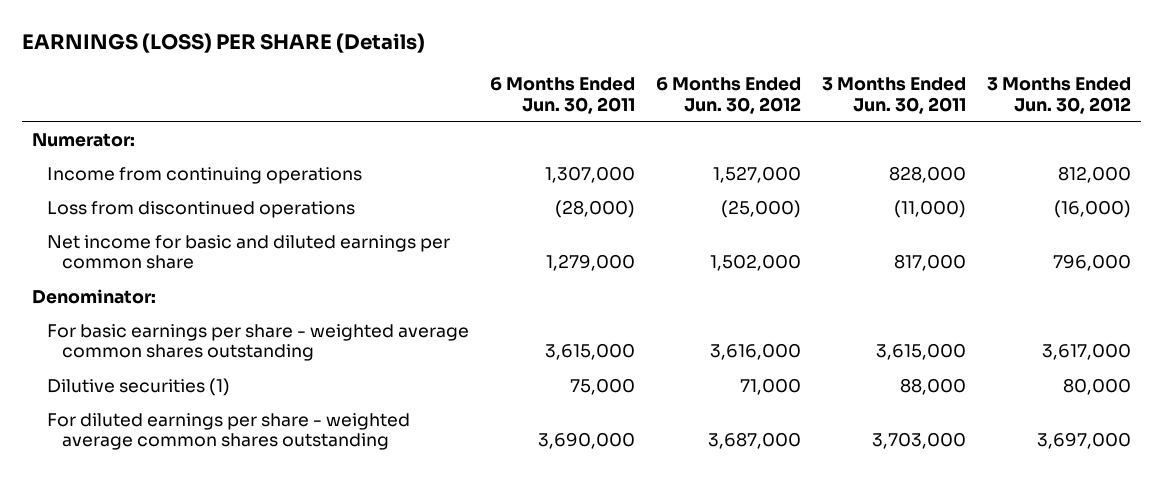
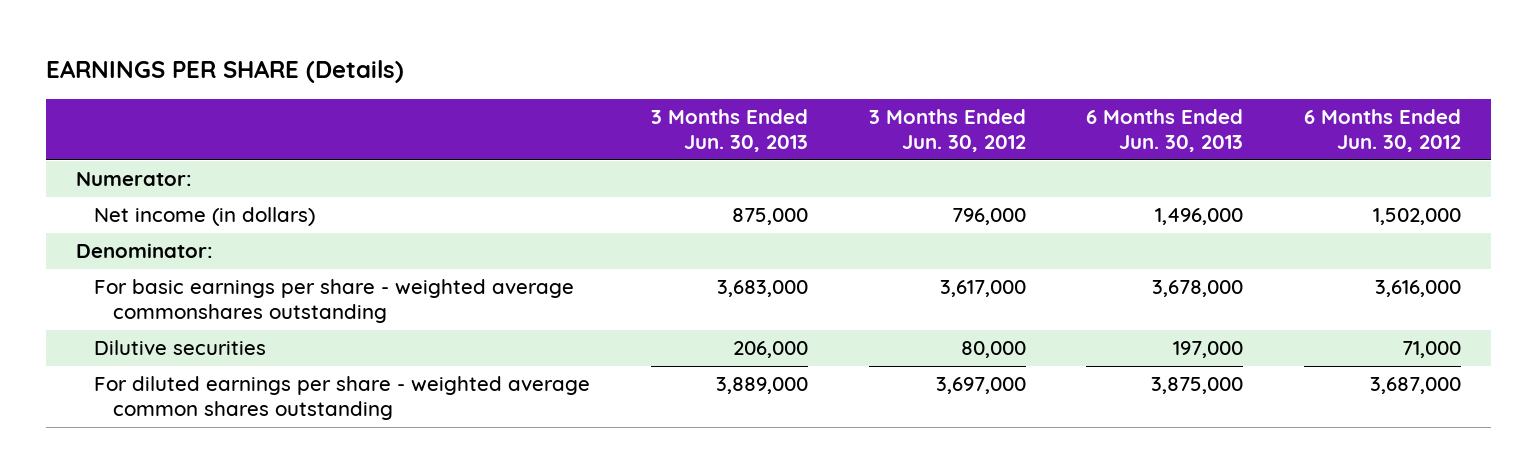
- EARNINGS (LOSS) PER SHARE (Details)
+ EARNINGS PER SHARE (Details)
- | 6 Months Ended Jun. 30, 2011 | 6 Months Ended Jun. 30, 2012 | 3 Months Ended Jun. 30, 2011 | 3 Months Ended Jun. 30, 2012
+ | 3 Months Ended Jun. 30, 2013 | 3 Months Ended Jun. 30, 2012 | 6 Months Ended Jun. 30, 2013 | 6 Months Ended Jun. 30, 2012
- Income from continuing operations | 1,307,000 | 1,527,000 | 828,000 | 812,000
- Loss from discontinued operations | (28,000) | (25,000) | (11,000) | (16,000)
- Net income for basic and diluted earnings per common share | 1,279,000 | 1,502,000 | 817,000 | 796,000
+ Net income (in dollars) | 875,000 | 796,000 | 1,496,000 | 1,502,000
- For basic earnings per share - weighted average common shares outstanding | 3,615,000 | 3,616,000 | 3,615,000 | 3,617,000
- Dilutive securities (1) | 75,000 | 71,000 | 88,000 | 80,000
+ For basic earnings per share - weighted average commonshares outstanding | 3,683,000 | 3,617,000 | 3,678,000 | 3,616,000
+ Dilutive securities | 206,000 | 80,000 | 197,000 | 71,000

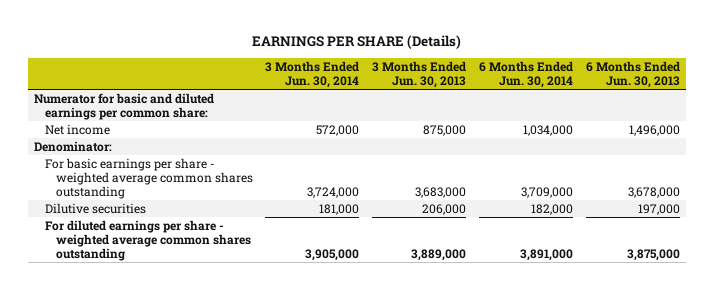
- | 3 Months Ended Jun. 30, 2013 | 3 Months Ended Jun. 30, 2012 | 6 Months Ended Jun. 30, 2013 | 6 Months Ended Jun. 30, 2012
+ | 3 Months Ended Jun. 30, 2014 | 3 Months Ended Jun. 30, 2013 | 6 Months Ended Jun. 30, 2014 | 6 Months Ended Jun. 30, 2013
- Numerator:
- Net income (in dollars) | 875,000 | 796,000 | 1,496,000 | 1,502,000
+ Numerator for basic and diluted earnings per common share:
+ Net income | 572,000 | 875,000 | 1,034,000 | 1,496,000
- For basic earnings per share - weighted average commonshares outstanding | 3,683,000 | 3,617,000 | 3,678,000 | 3,616,000
+ For basic earnings per share - weighted average common shares outstanding | 3,724,000 | 3,683,000 | 3,709,000 | 3,678,000

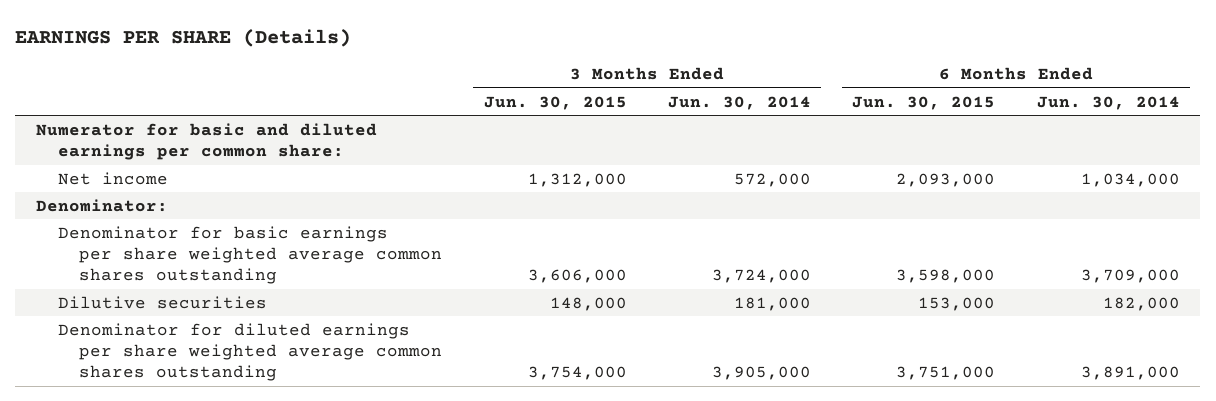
- | 3 Months Ended Jun. 30, 2014 | 3 Months Ended Jun. 30, 2013 | 6 Months Ended Jun. 30, 2014 | 6 Months Ended Jun. 30, 2013
+ | 3 Months Ended Jun. 30, 2015 | 3 Months Ended Jun. 30, 2014 | 6 Months Ended Jun. 30, 2015 | 6 Months Ended Jun. 30, 2014
- For basic earnings per share - weighted average common shares outstanding | 3,724,000 | 3,683,000 | 3,709,000 | 3,678,000
+ Denominator for basic earnings per share weighted average common shares outstanding | 3,606,000 | 3,724,000 | 3,598,000 | 3,709,000
- For diluted earnings per share - weighted average common shares outstanding | 3,905,000 | 3,889,000 | 3,891,000 | 3,875,000
+ Denominator for diluted earnings per share weighted average common shares outstanding | 3,754,000 | 3,905,000 | 3,751,000 | 3,891,000

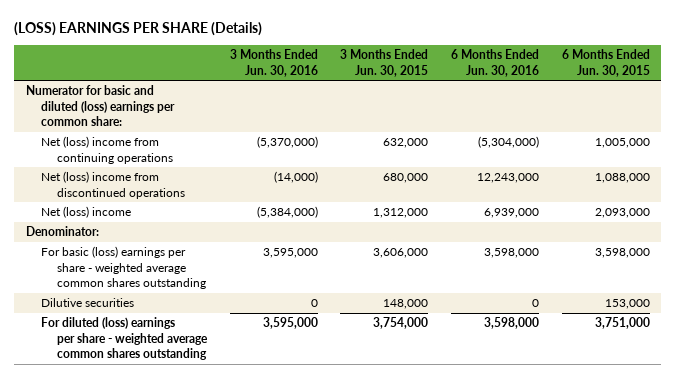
- EARNINGS PER SHARE (Details)
+ (LOSS) EARNINGS PER SHARE (Details)
- | 3 Months Ended Jun. 30, 2015 | 3 Months Ended Jun. 30, 2014 | 6 Months Ended Jun. 30, 2015 | 6 Months Ended Jun. 30, 2014
+ | 3 Months Ended Jun. 30, 2016 | 3 Months Ended Jun. 30, 2015 | 6 Months Ended Jun. 30, 2016 | 6 Months Ended Jun. 30, 2015
- Numerator for basic and diluted earnings per common share:
- Net income | 1,312,000 | 572,000 | 2,093,000 | 1,034,000
+ Numerator for basic and diluted (loss) earnings per common share:
+ Net (loss) income from continuing operations | (5,370,000) | 632,000 | (5,304,000) | 1,005,000
+ Net (loss) income from discontinued operations | (14,000) | 680,000 | 12,243,000 | 1,088,000
+ Net (loss) income | (5,384,000) | 1,312,000 | 6,939,000 | 2,093,000
- Denominator for basic earnings per share weighted average common shares outstanding | 3,606,000 | 3,724,000 | 3,598,000 | 3,709,000
+ For basic (loss) earnings per share - weighted average common shares outstanding | 3,595,000 | 3,606,000 | 3,598,000 | 3,598,000
- Denominator for diluted earnings per share weighted average common shares outstanding | 3,754,000 | 3,905,000 | 3,751,000 | 3,891,000
+ For diluted (loss) earnings per share - weighted average common shares outstanding | 3,595,000 | 3,754,000 | 3,598,000 | 3,751,000

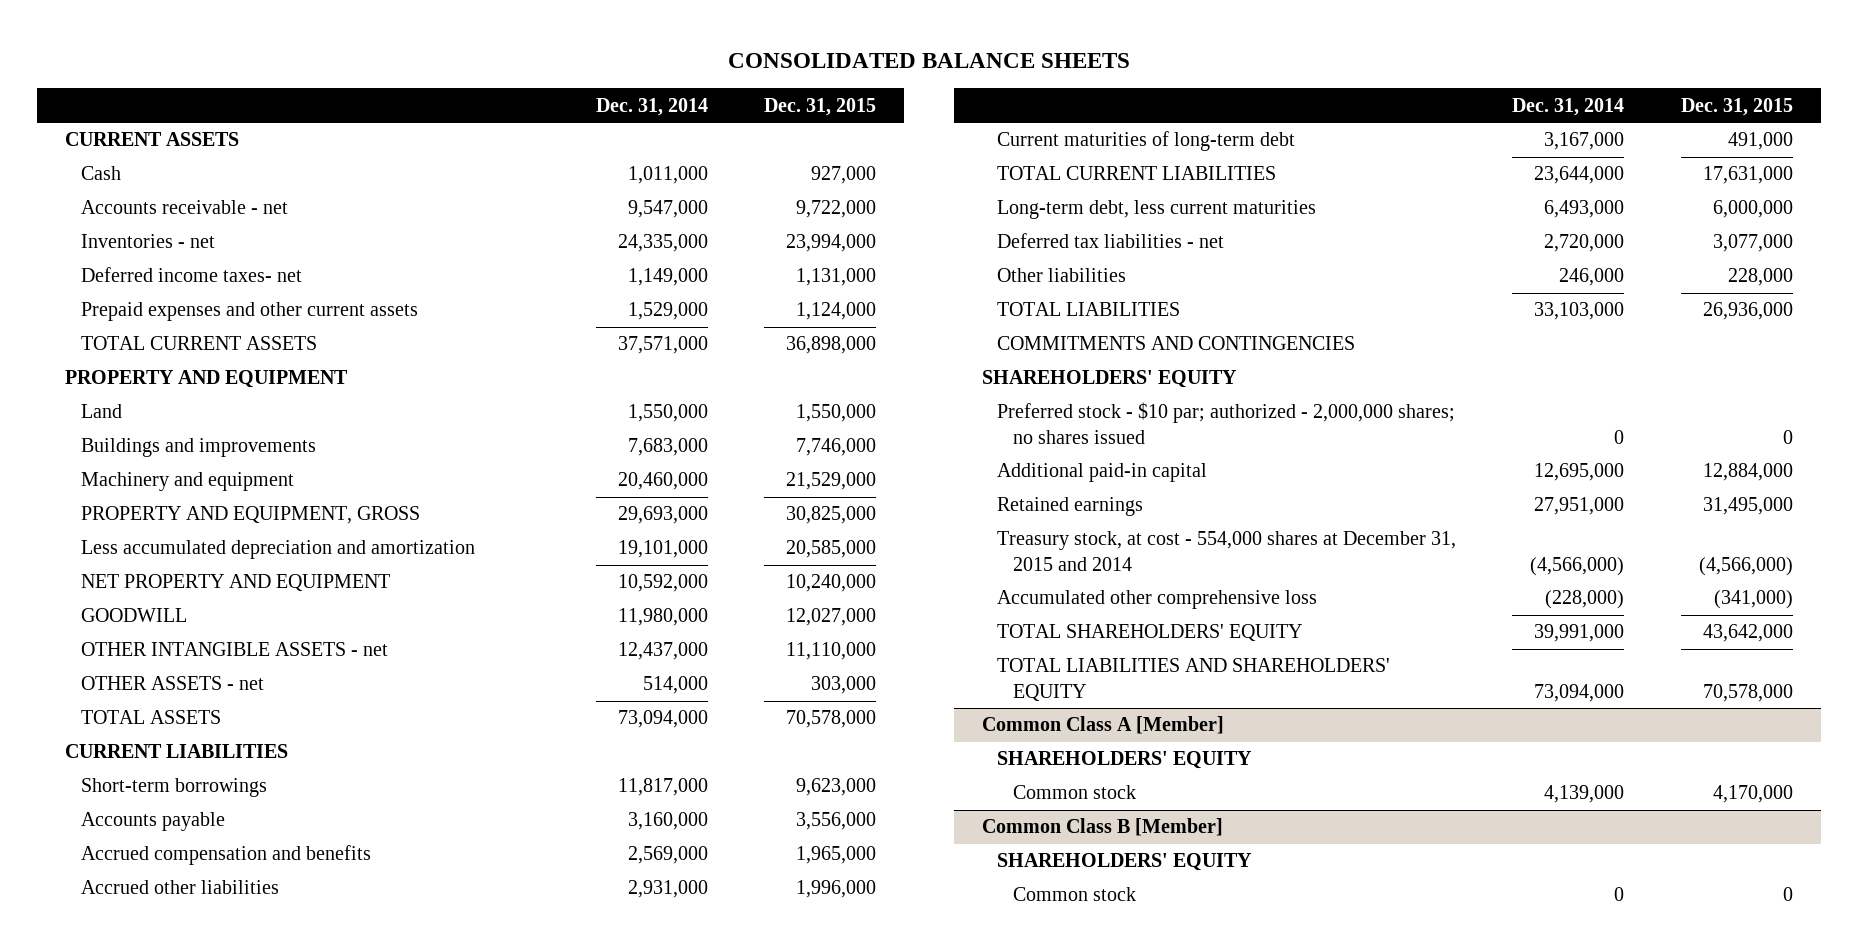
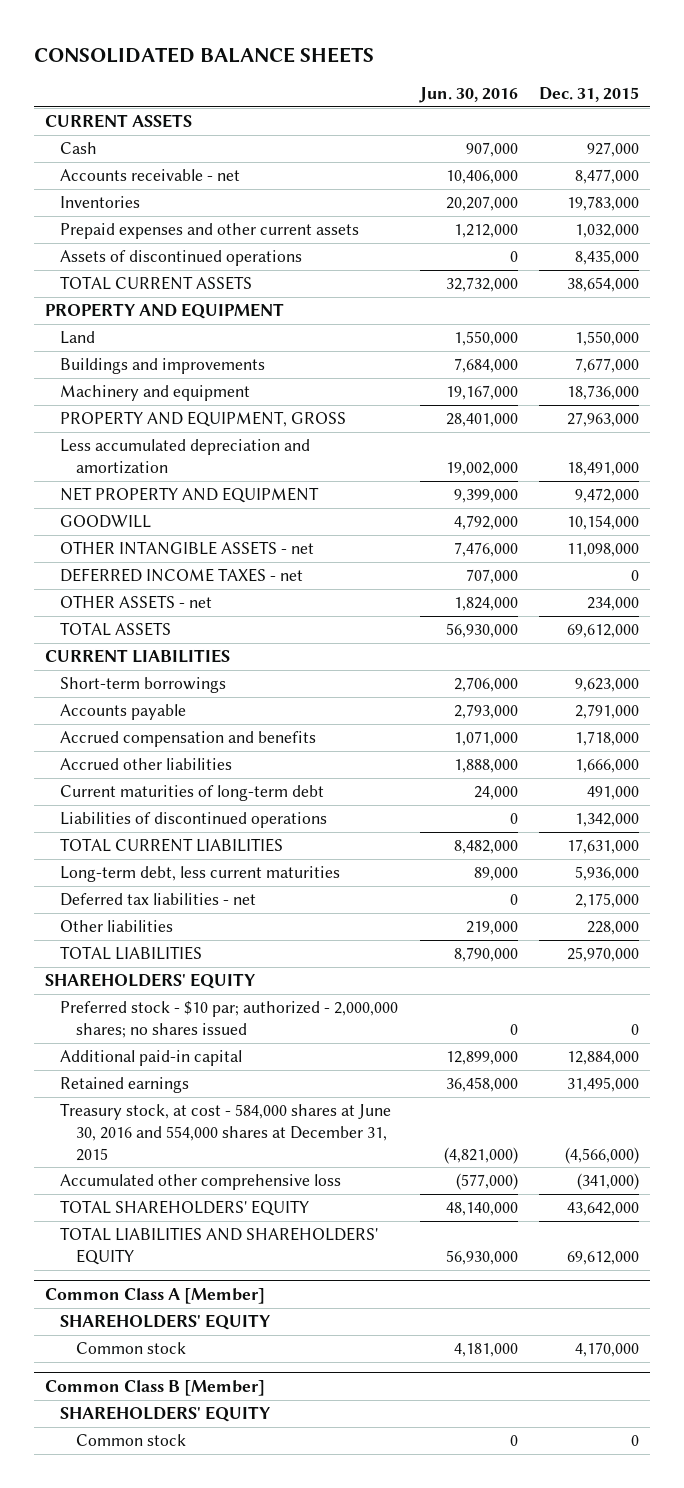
- | Dec. 31, 2014 | Dec. 31, 2015
+ | Jun. 30, 2016 | Dec. 31, 2015
- Accounts receivable - net | 9,547,000 | 9,722,000
- Inventories - net | 24,335,000 | 23,994,000
- Deferred income taxes- net | 1,149,000 | 1,131,000
- Prepaid expenses and other current assets | 1,529,000 | 1,124,000
- TOTAL CURRENT ASSETS | 37,571,000 | 36,898,000
+ Accounts receivable - net | 10,406,000 | 8,477,000
+ Inventories | 20,207,000 | 19,783,000
+ Prepaid expenses and other current assets | 1,212,000 | 1,032,000
+ Assets of discontinued operations | 0 | 8,435,000
+ TOTAL CURRENT ASSETS | 32,732,000 | 38,654,000
- Buildings and improvements | 7,683,000 | 7,746,000
- Machinery and equipment | 20,460,000 | 21,529,000
- PROPERTY AND EQUIPMENT, GROSS | 29,693,000 | 30,825,000
- Less accumulated depreciation and amortization | 19,101,000 | 20,585,000
- NET PROPERTY AND EQUIPMENT | 10,592,000 | 10,240,000
- GOODWILL | 11,980,000 | 12,027,000
- OTHER INTANGIBLE ASSETS - net | 12,437,000 | 11,110,000
- OTHER ASSETS - net | 514,000 | 303,000
- TOTAL ASSETS | 73,094,000 | 70,578,000
+ Buildings and improvements | 7,684,000 | 7,677,000
+ Machinery and equipment | 19,167,000 | 18,736,000
+ PROPERTY AND EQUIPMENT, GROSS | 28,401,000 | 27,963,000
+ Less accumulated depreciation and amortization | 19,002,000 | 18,491,000
+ NET PROPERTY AND EQUIPMENT | 9,399,000 | 9,472,000
+ GOODWILL | 4,792,000 | 10,154,000
+ OTHER INTANGIBLE ASSETS - net | 7,476,000 | 11,098,000
+ DEFERRED INCOME TAXES - net | 707,000 | 0
+ OTHER ASSETS - net | 1,824,000 | 234,000
+ TOTAL ASSETS | 56,930,000 | 69,612,000
- Accounts payable | 3,160,000 | 3,556,000
- Accrued compensation and benefits | 2,569,000 | 1,965,000
- Accrued other liabilities | 2,931,000 | 1,996,000
+ Accounts payable | 2,793,000 | 2,791,000
+ Accrued compensation and benefits | 1,071,000 | 1,718,000
+ Accrued other liabilities | 1,888,000 | 1,666,000
+ Liabilities of discontinued operations | 0 | 1,342,000
- Long-term debt, less current maturities | 6,493,000 | 6,000,000
- Deferred tax liabilities - net | 2,720,000 | 3,077,000
+ Long-term debt, less current maturities | 89,000 | 5,936,000
+ Deferred tax liabilities - net | 0 | 2,175,000
- TOTAL LIABILITIES | 33,103,000 | 26,936,000
- COMMITMENTS AND CONTINGENCIES
+ TOTAL LIABILITIES | 8,790,000 | 25,970,000
- Treasury stock, at cost - 554,000 shares at December 31, 2015 and 2014 | (4,566,000) | (4,566,000)
+ Treasury stock, at cost - 584,000 shares at June 30, 2016 and 554,000 shares at December 31, 2015 | (4,821,000) | (4,566,000)
- TOTAL LIABILITIES AND SHAREHOLDERS' EQUITY | 73,094,000 | 70,578,000
+ TOTAL LIABILITIES AND SHAREHOLDERS' EQUITY | 56,930,000 | 69,612,000

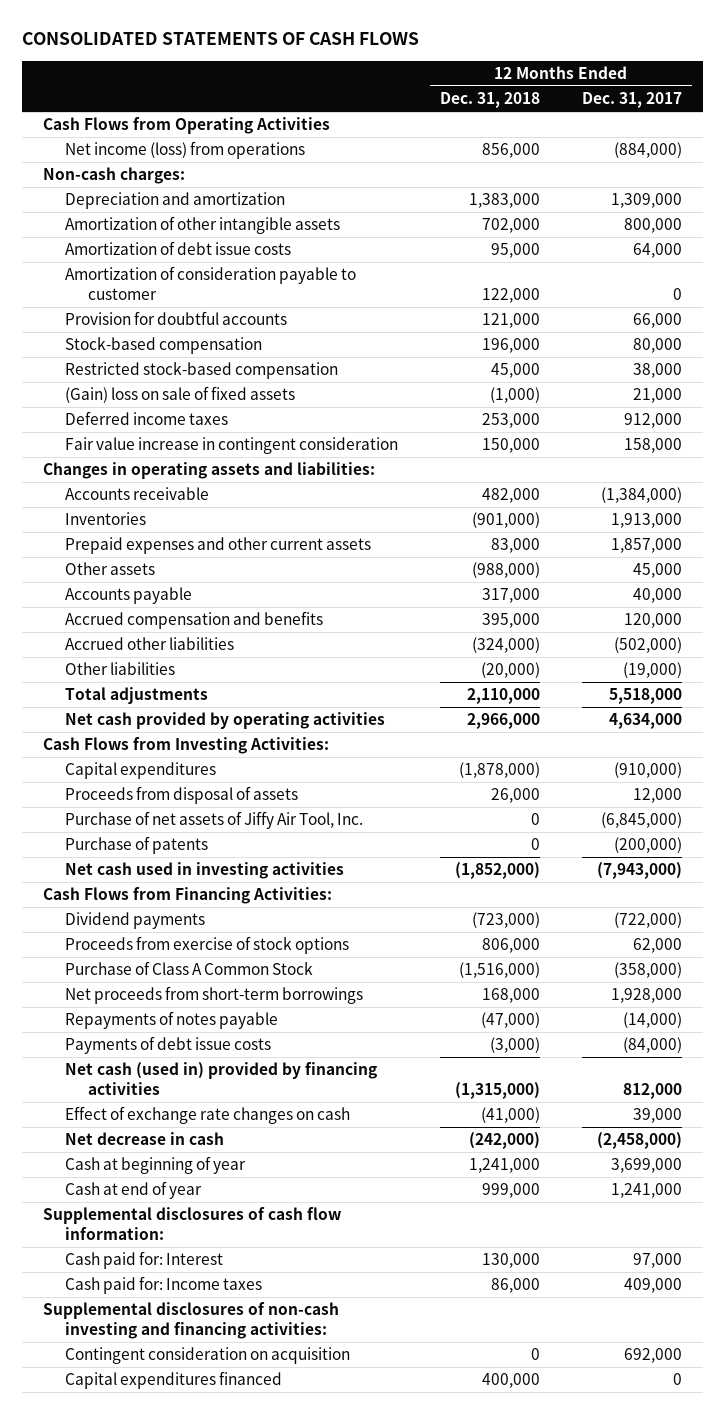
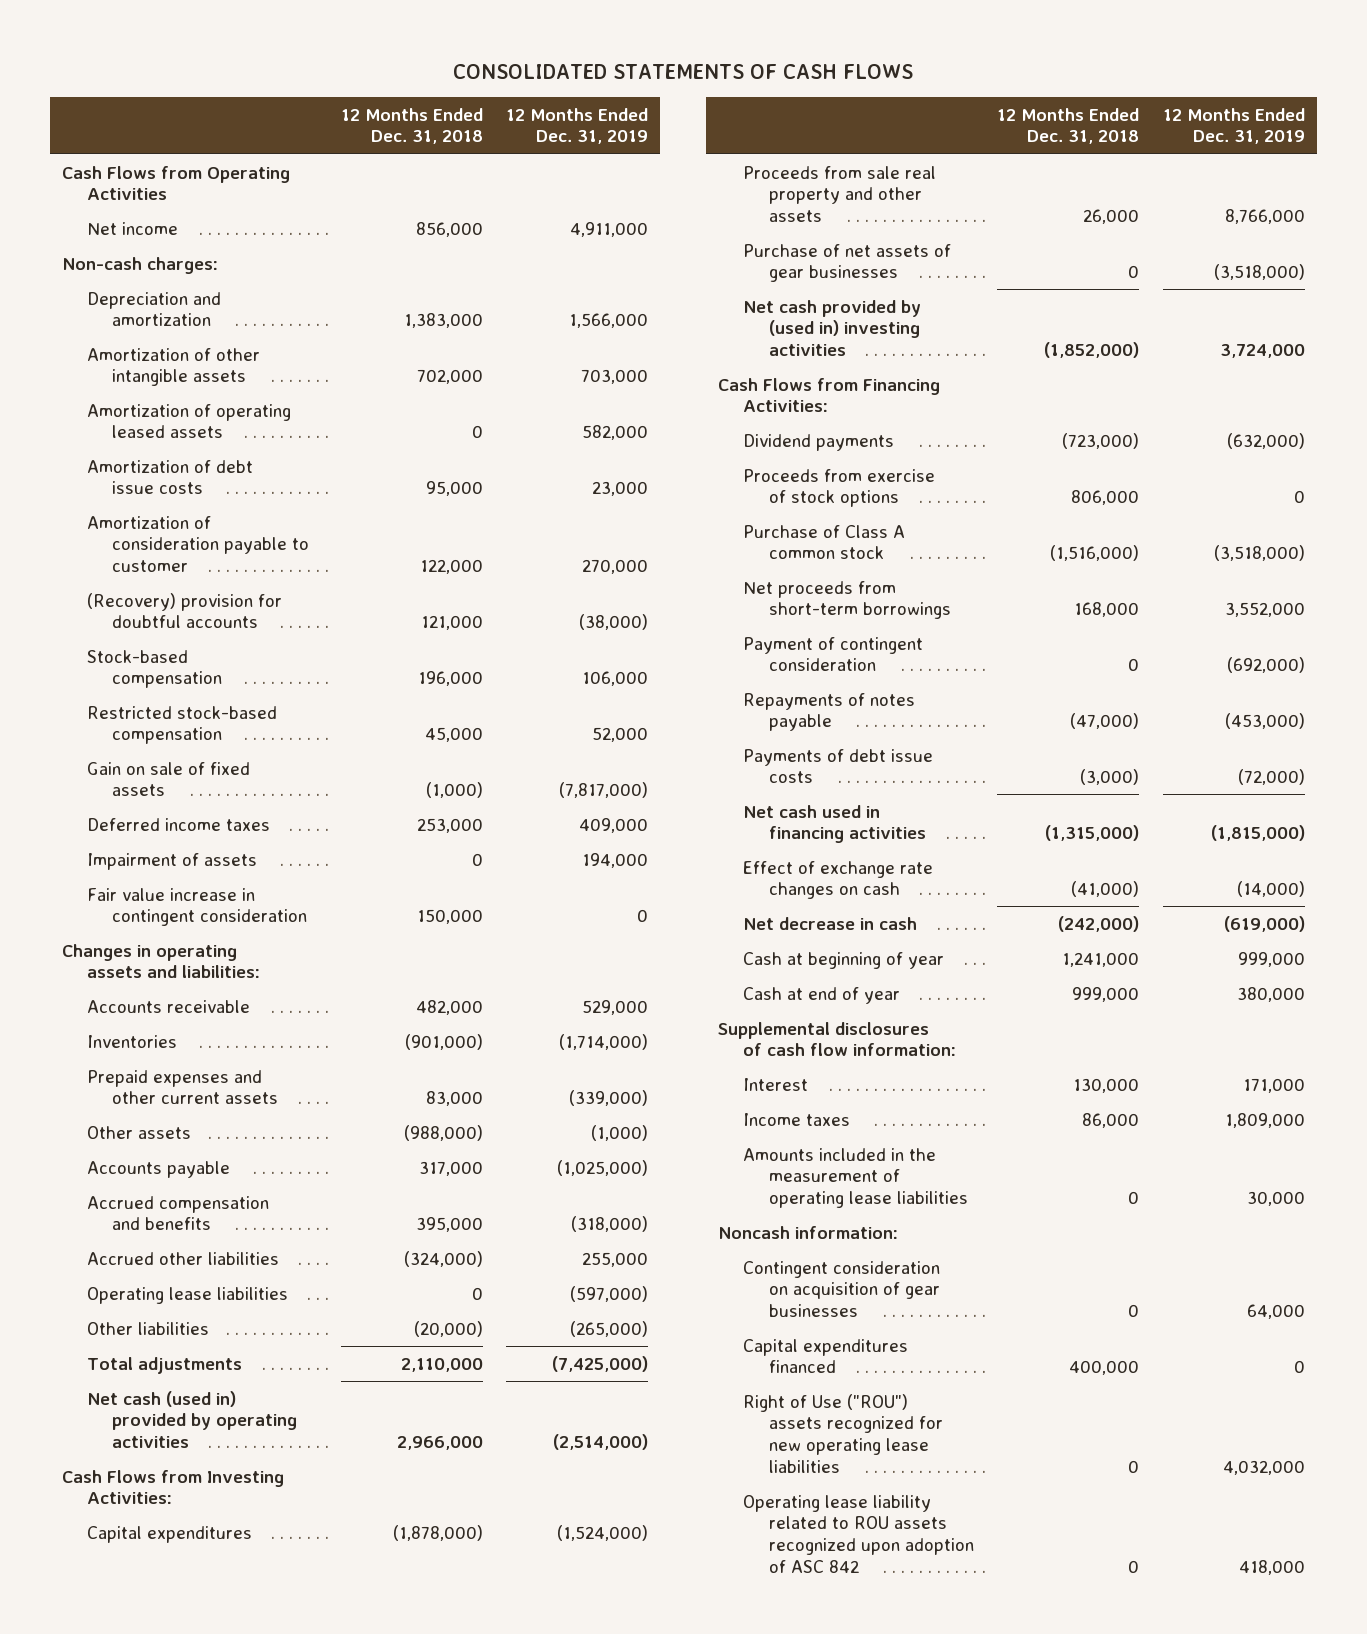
- | 12 Months Ended Dec. 31, 2018 | 12 Months Ended Dec. 31, 2017
+ | 12 Months Ended Dec. 31, 2018 | 12 Months Ended Dec. 31, 2019
- Net income (loss) from operations | 856,000 | (884,000)
+ Net income | 856,000 | 4,911,000
+ Amortization of operating leased assets | 0 | 582,000
- Provision for doubtful accounts | 121,000 | 66,000
+ (Recovery) provision for doubtful accounts | 121,000 | (38,000)
- (Gain) loss on sale of fixed assets | (1,000) | 21,000
+ Gain on sale of fixed assets | (1,000) | (7,817,000)
+ Impairment of assets | 0 | 194,000
+ Operating lease liabilities | 0 | (597,000)
- Net cash provided by operating activities | 2,966,000 | 4,634,000
+ Net cash (used in) provided by operating activities | 2,966,000 | (2,514,000)
- Proceeds from disposal of assets | 26,000 | 12,000
- Purchase of net assets of Jiffy Air Tool, Inc. | 0 | (6,845,000)
- Purchase of patents | 0 | (200,000)
- Net cash used in investing activities | (1,852,000) | (7,943,000)
+ Proceeds from sale real property and other assets | 26,000 | 8,766,000
+ Purchase of net assets of gear businesses | 0 | (3,518,000)
+ Net cash provided by (used in) investing activities | (1,852,000) | 3,724,000
- Purchase of Class A Common Stock | (1,516,000) | (358,000)
+ Purchase of Class A common stock | (1,516,000) | (3,518,000)
+ Payment of contingent consideration | 0 | (692,000)
- Net cash (used in) provided by financing activities | (1,315,000) | 812,000
+ Net cash used in financing activities | (1,315,000) | (1,815,000)
- Cash paid for: Interest | 130,000 | 97,000
- Cash paid for: Income taxes | 86,000 | 409,000
- Supplemental disclosures of non-cash investing and financing activities:
- Contingent consideration on acquisition | 0 | 692,000
+ Interest | 130,000 | 171,000
+ Income taxes | 86,000 | 1,809,000
+ Amounts included in the measurement of operating lease liabilities | 0 | 30,000
+ Noncash information:
+ Contingent consideration on acquisition of gear businesses | 0 | 64,000
+ Right of Use ("ROU") assets recognized for new operating lease liabilities | 0 | 4,032,000
+ Operating lease liability related to ROU assets recognized upon adoption of ASC 842 | 0 | 418,000

